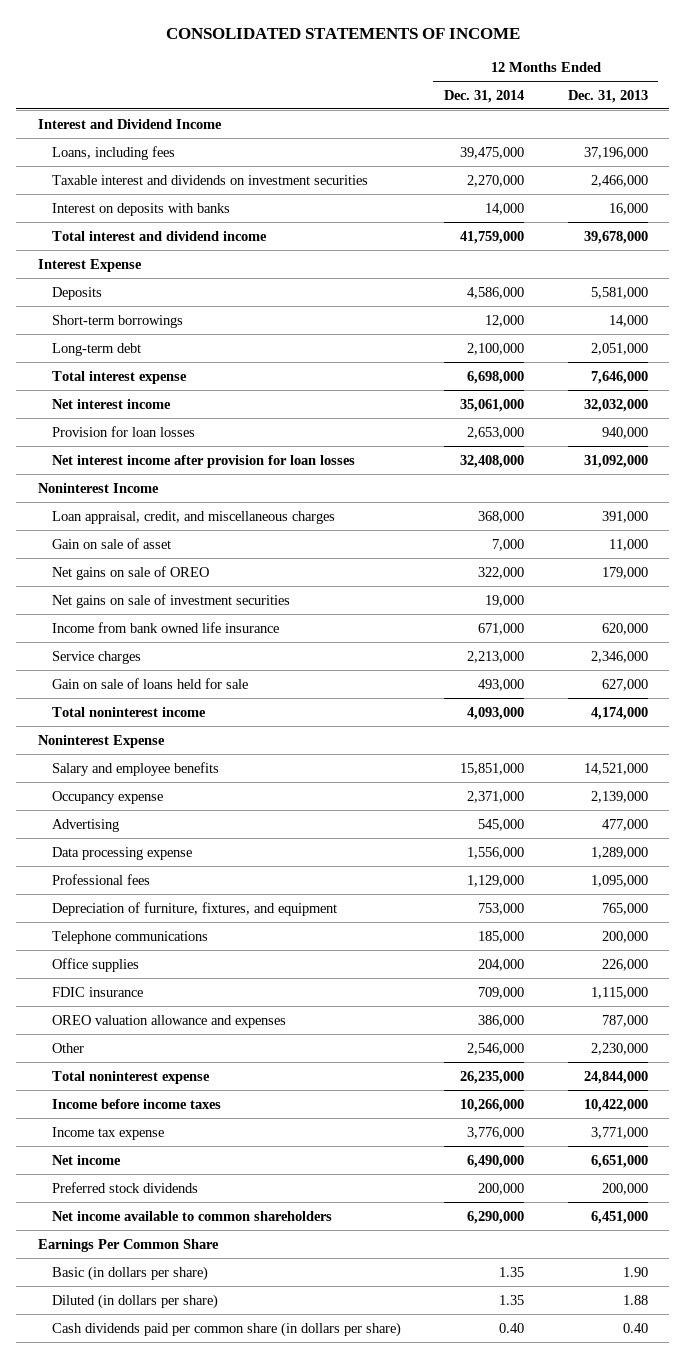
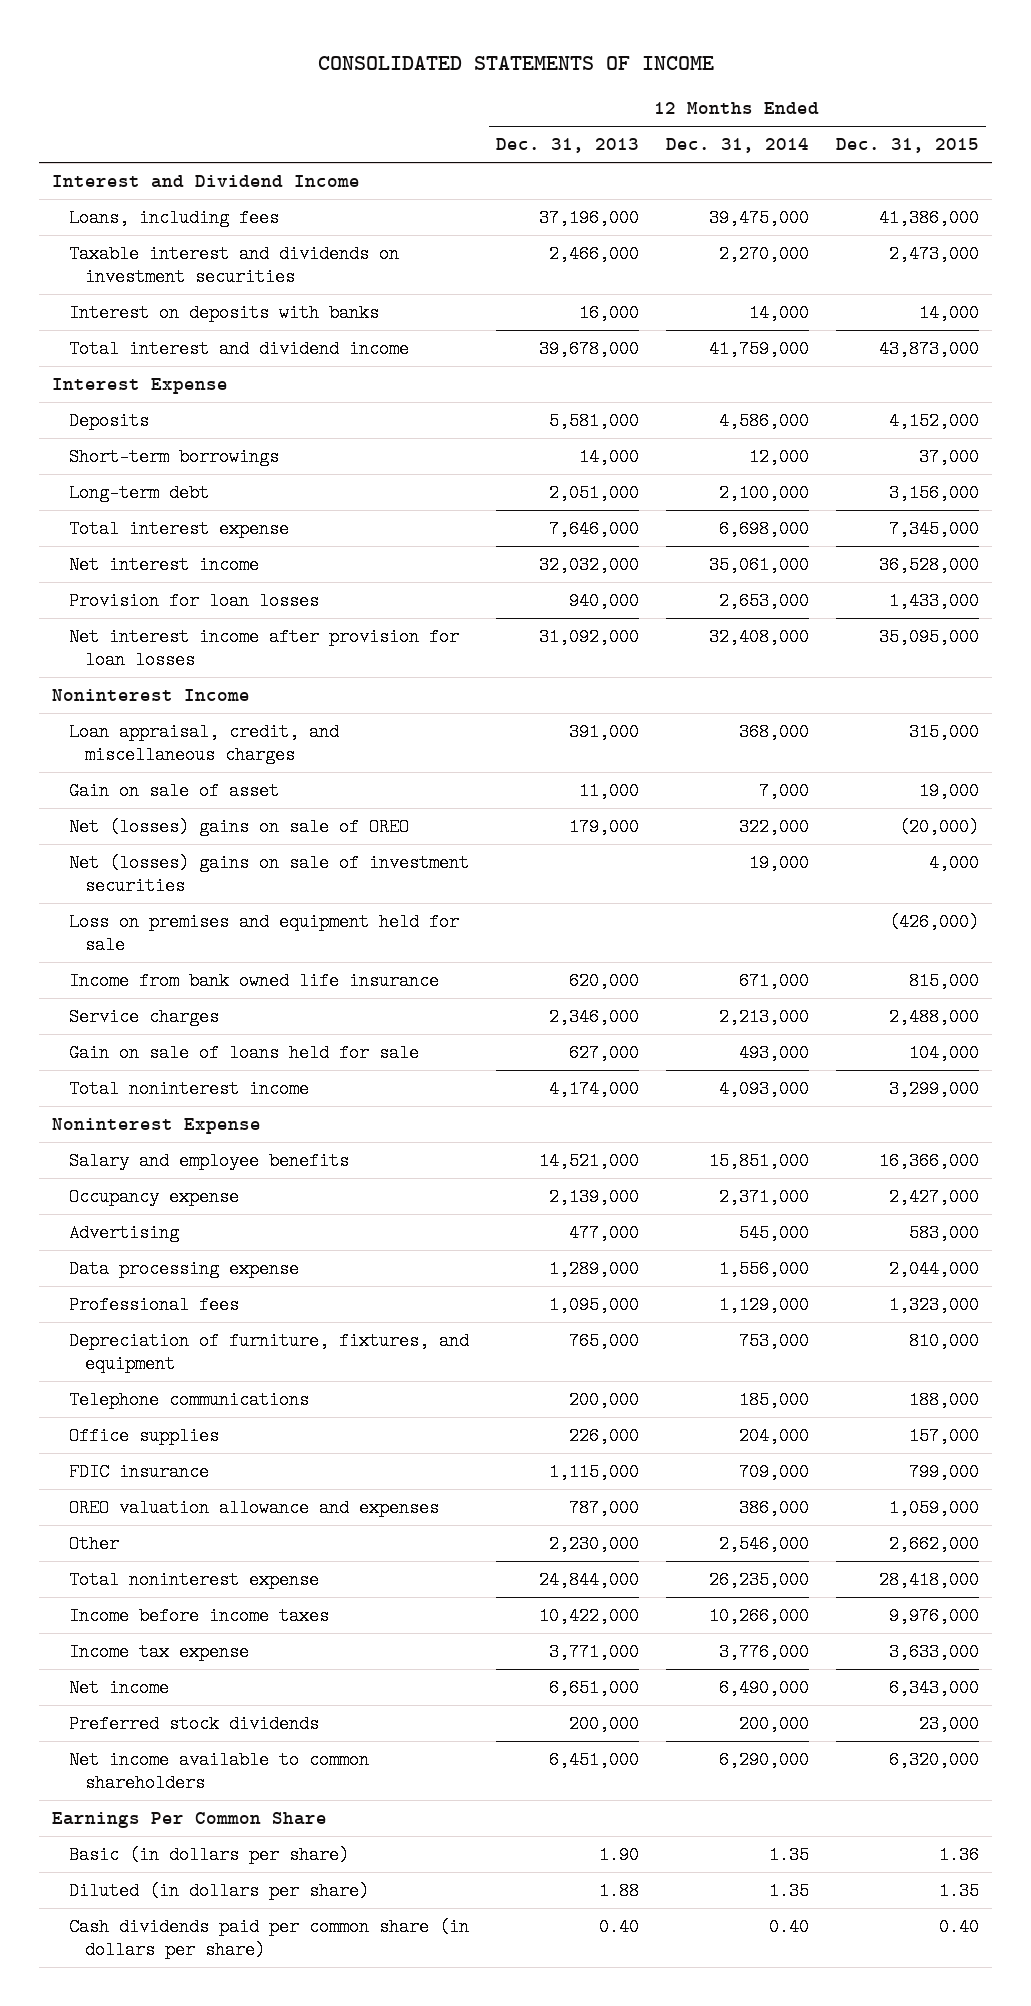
- | 12 Months Ended Dec. 31, 2014 | 12 Months Ended Dec. 31, 2013
+ | 12 Months Ended Dec. 31, 2013 | 12 Months Ended Dec. 31, 2014 | 12 Months Ended Dec. 31, 2015
- Net gains on sale of OREO | 322,000 | 179,000
- Net gains on sale of investment securities | 19,000 |
+ Net (losses) gains on sale of OREO | 179,000 | 322,000 | (20,000)
+ Net (losses) gains on sale of investment securities | | 19,000 | 4,000
+ Loss on premises and equipment held for sale | | | (426,000)

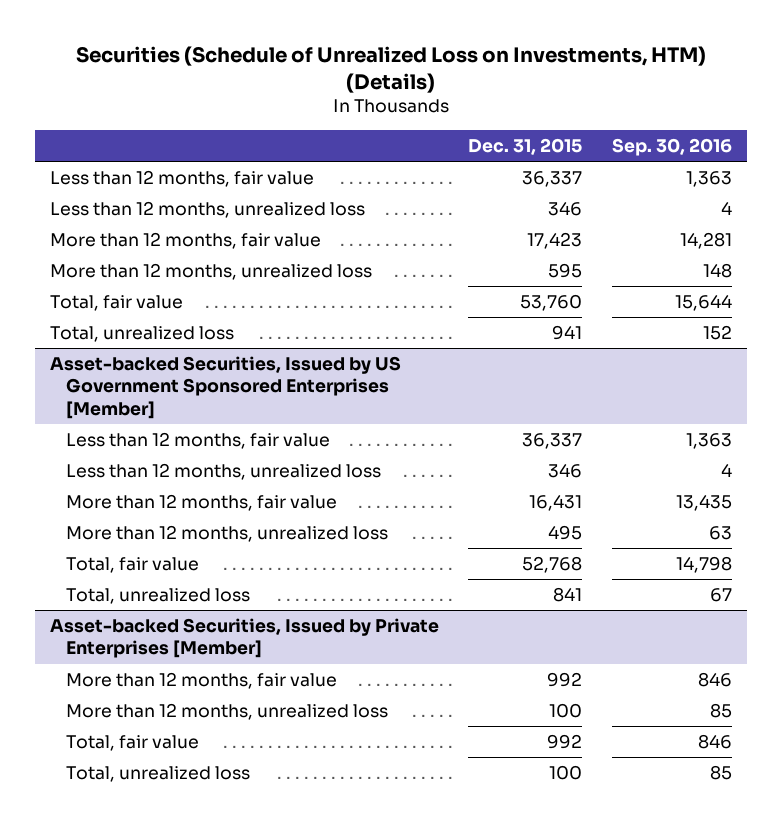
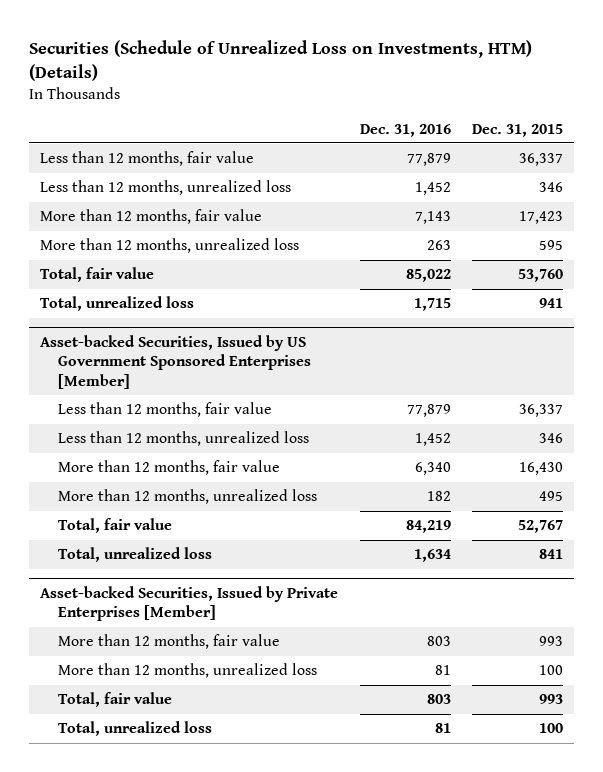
- | Dec. 31, 2015 | Sep. 30, 2016
+ | Dec. 31, 2016 | Dec. 31, 2015
@ Asset-backed Securities, Issued by US Government Sponsored Enterprises [Member]
- More than 12 months, fair value | 16,431 | 13,435
+ More than 12 months, fair value | 6,340 | 16,430
- Total, fair value | 52,768 | 14,798
+ Total, fair value | 84,219 | 52,767
@ Asset-backed Securities, Issued by Private Enterprises [Member]
- More than 12 months, fair value | 992 | 846
+ More than 12 months, fair value | 803 | 993
- Total, fair value | 992 | 846
+ Total, fair value | 803 | 993

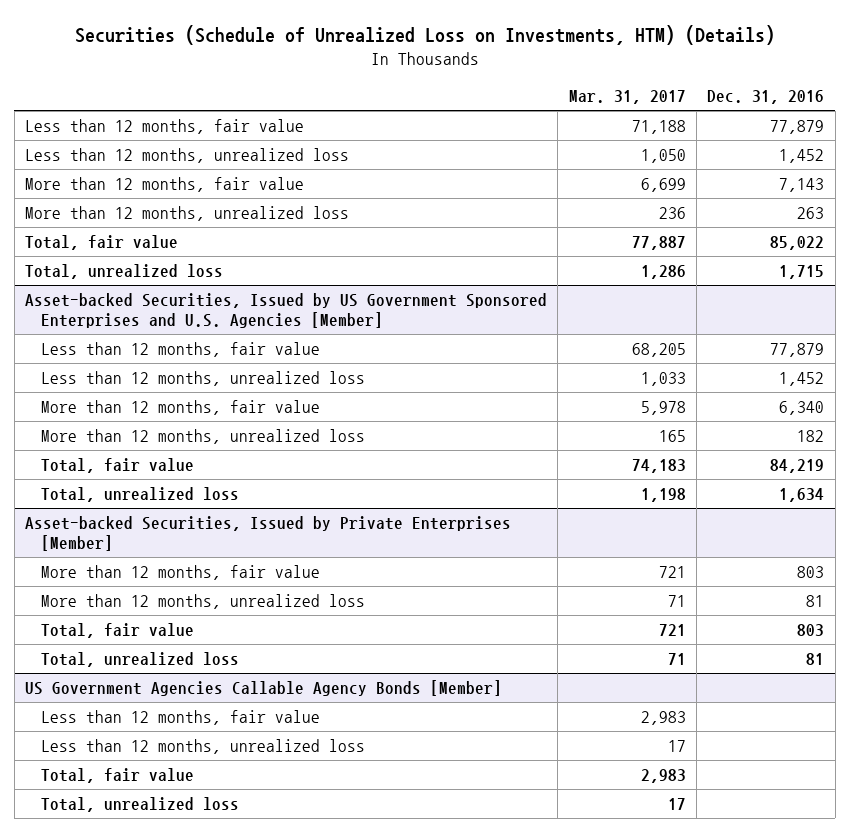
- | Dec. 31, 2016 | Dec. 31, 2015
+ | Mar. 31, 2017 | Dec. 31, 2016
- Asset-backed Securities, Issued by US Government Sponsored Enterprises [Member]
+ Asset-backed Securities, Issued by US Government Sponsored Enterprises and U.S. Agencies [Member]
+ US Government Agencies Callable Agency Bonds [Member]
+ Less than 12 months, fair value | 2,983 |
+ Less than 12 months, unrealized loss | 17 |
+ Total, fair value | 2,983 |
+ Total, unrealized loss | 17 |

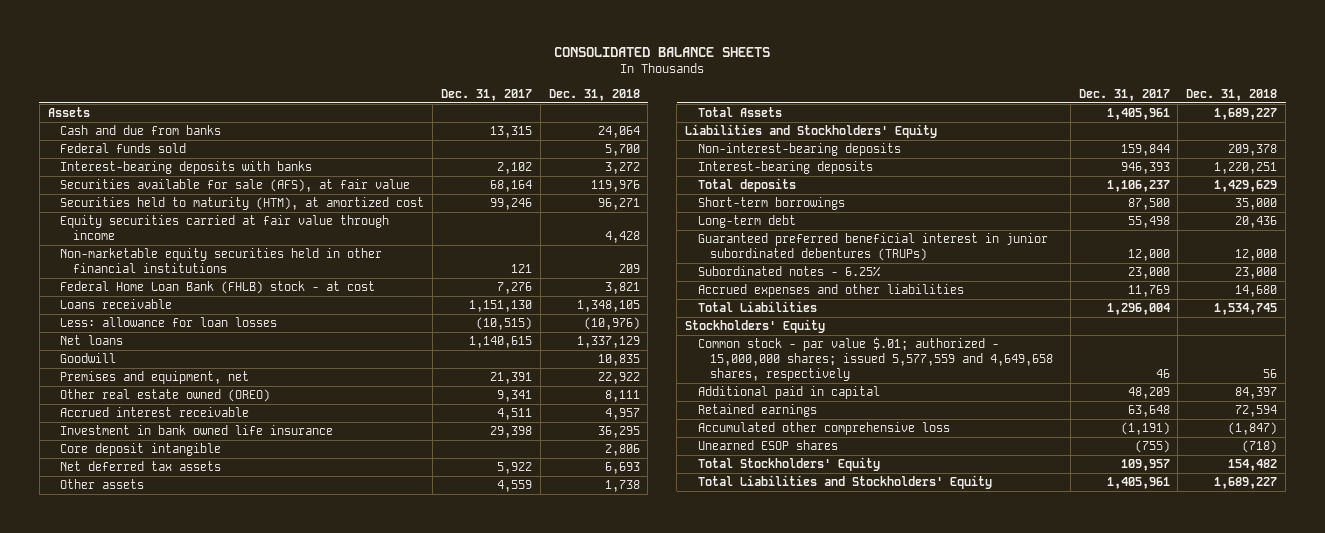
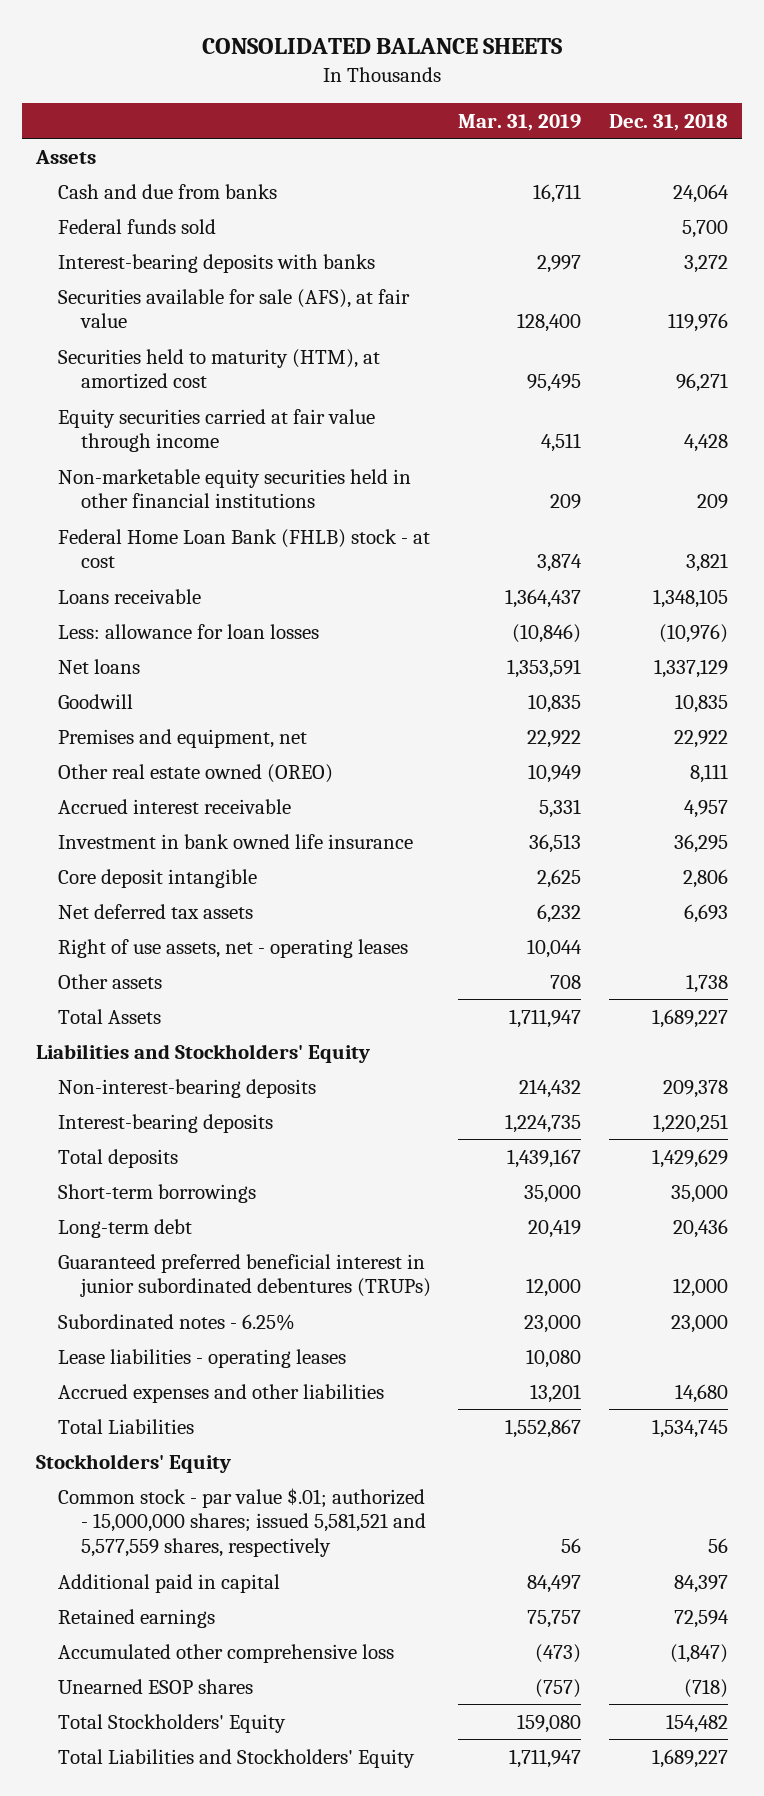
- | Dec. 31, 2017 | Dec. 31, 2018
+ | Mar. 31, 2019 | Dec. 31, 2018
+ Right of use assets, net - operating leases | 10,044 |
+ Lease liabilities - operating leases | 10,080 |
- Common stock - par value $.01; authorized - 15,000,000 shares; issued 5,577,559 and 4,649,658 shares, respectively | 46 | 56
+ Common stock - par value $.01; authorized - 15,000,000 shares; issued 5,581,521 and 5,577,559 shares, respectively | 56 | 56

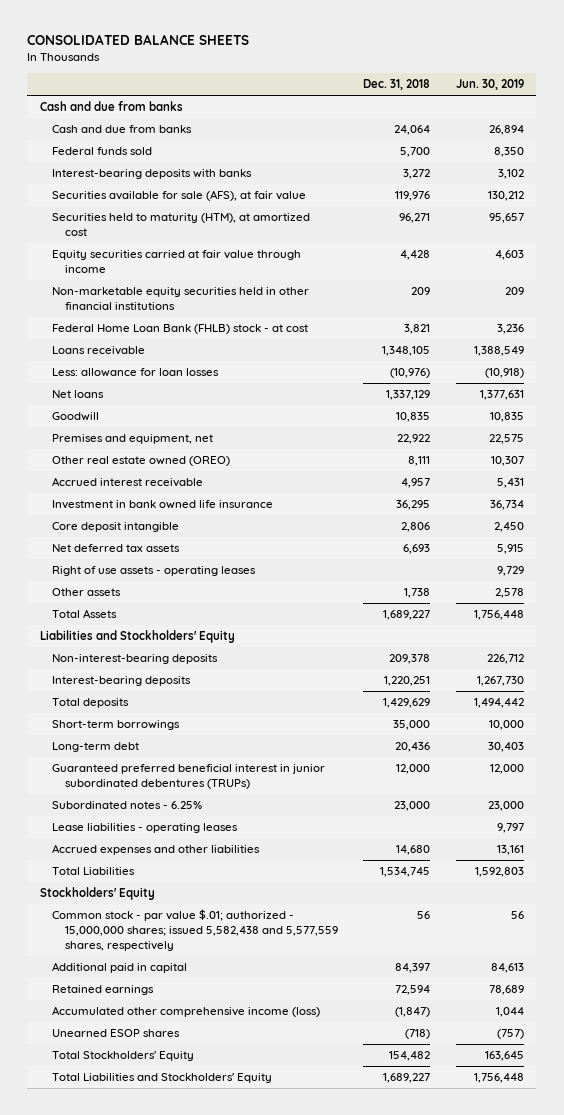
- | Mar. 31, 2019 | Dec. 31, 2018
+ | Dec. 31, 2018 | Jun. 30, 2019
- Assets
+ Cash and due from banks
- Right of use assets, net - operating leases | 10,044 |
+ Right of use assets - operating leases | | 9,729
- Common stock - par value $.01; authorized - 15,000,000 shares; issued 5,581,521 and 5,577,559 shares, respectively | 56 | 56
+ Common stock - par value $.01; authorized - 15,000,000 shares; issued 5,582,438 and 5,577,559 shares, respectively | 56 | 56
- Accumulated other comprehensive loss | (473) | (1,847)
+ Accumulated other comprehensive income (loss) | (1,847) | 1,044

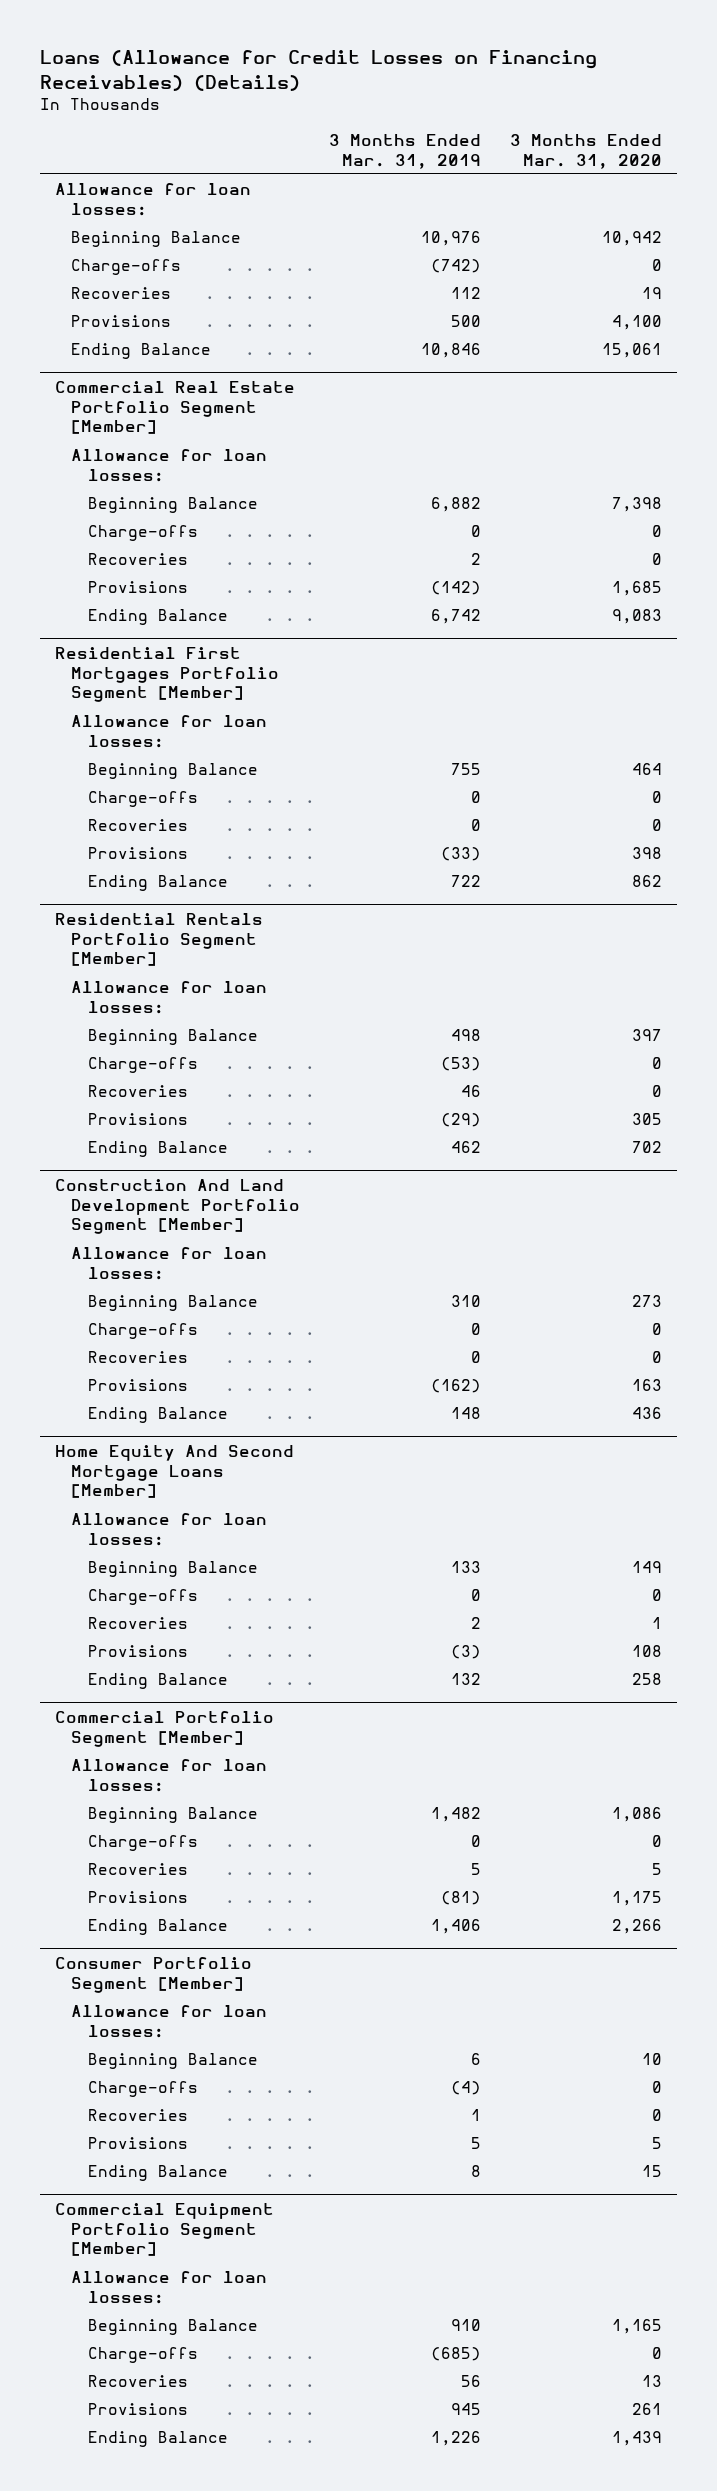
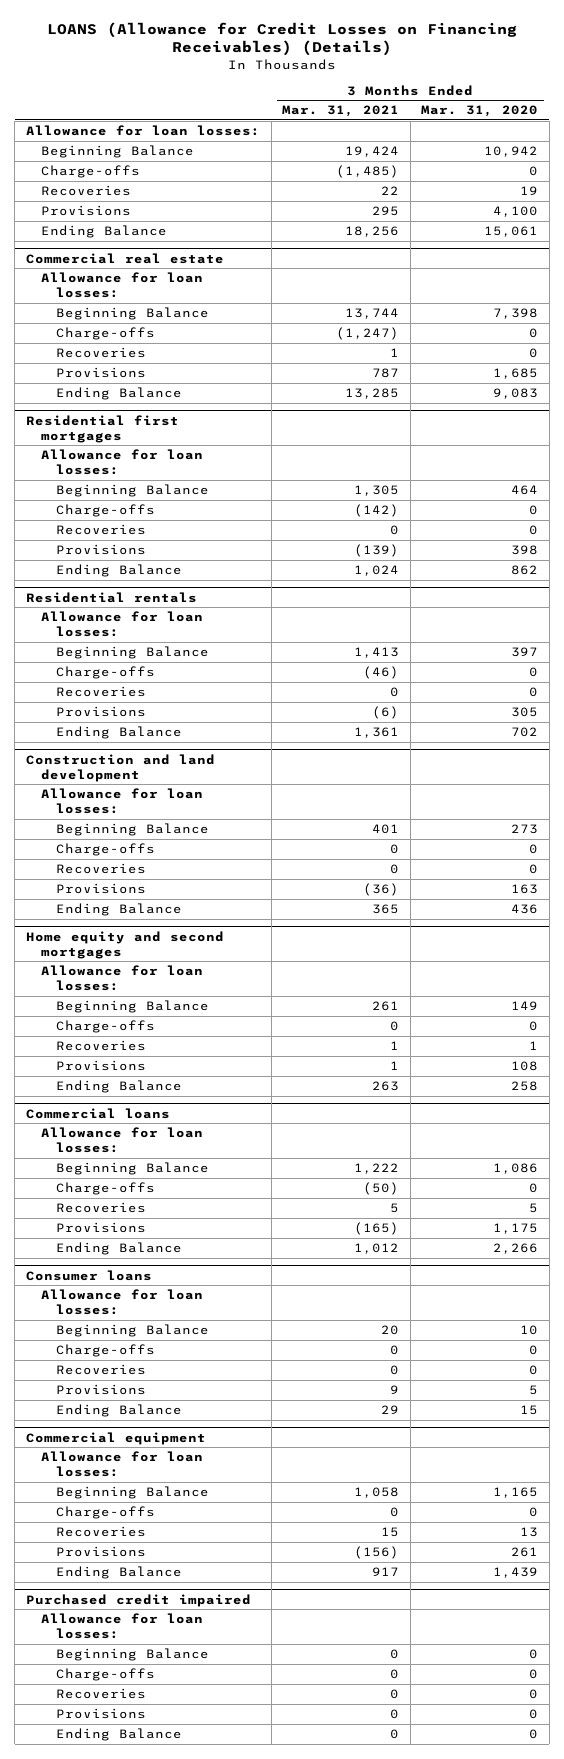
- Loans (Allowance for Credit Losses on Financing Receivables) (Details)
+ LOANS (Allowance for Credit Losses on Financing Receivables) (Details)
- | 3 Months Ended Mar. 31, 2019 | 3 Months Ended Mar. 31, 2020
+ | 3 Months Ended Mar. 31, 2021 | 3 Months Ended Mar. 31, 2020
- Commercial Real Estate Portfolio Segment [Member]
+ Commercial real estate
- Residential First Mortgages Portfolio Segment [Member]
+ Residential first mortgages
- Residential Rentals Portfolio Segment [Member]
+ Residential rentals
- Construction And Land Development Portfolio Segment [Member]
+ Construction and land development
- Home Equity And Second Mortgage Loans [Member]
+ Home equity and second mortgages
- Commercial Portfolio Segment [Member]
+ Commercial loans
- Consumer Portfolio Segment [Member]
+ Consumer loans
- Commercial Equipment Portfolio Segment [Member]
+ Commercial equipment
+ Purchased credit impaired
+ Allowance for loan losses:
+ Beginning Balance | 0 | 0
+ Charge-offs | 0 | 0
+ Recoveries | 0 | 0
+ Provisions | 0 | 0
+ Ending Balance | 0 | 0

